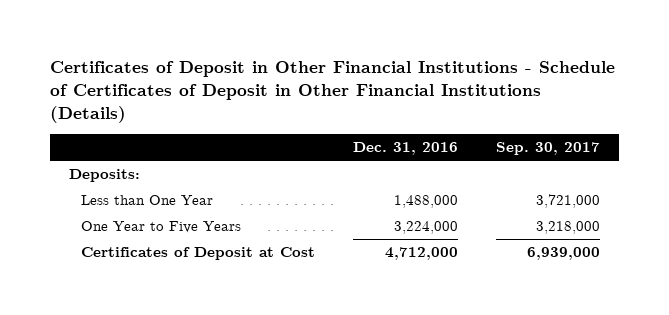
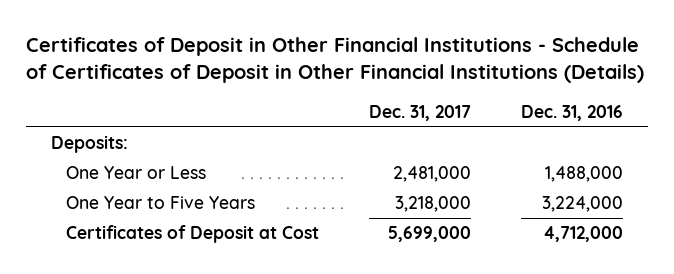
- | Dec. 31, 2016 | Sep. 30, 2017
+ | Dec. 31, 2017 | Dec. 31, 2016
- Less than One Year | 1,488,000 | 3,721,000
+ One Year or Less | 2,481,000 | 1,488,000

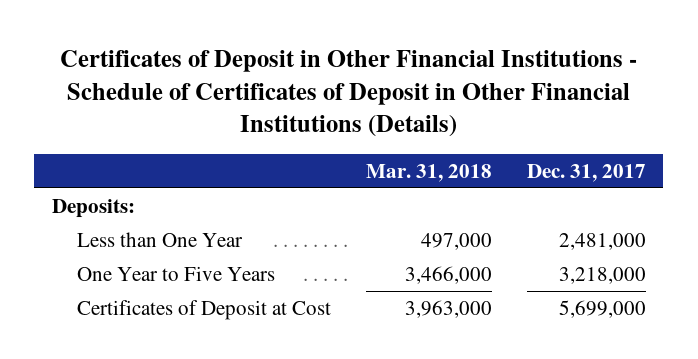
- | Dec. 31, 2017 | Dec. 31, 2016
+ | Mar. 31, 2018 | Dec. 31, 2017
- One Year or Less | 2,481,000 | 1,488,000
+ Less than One Year | 497,000 | 2,481,000

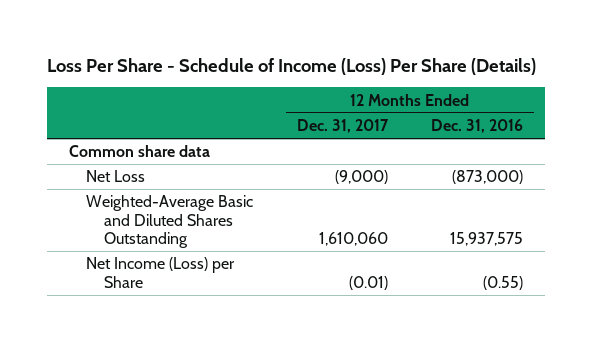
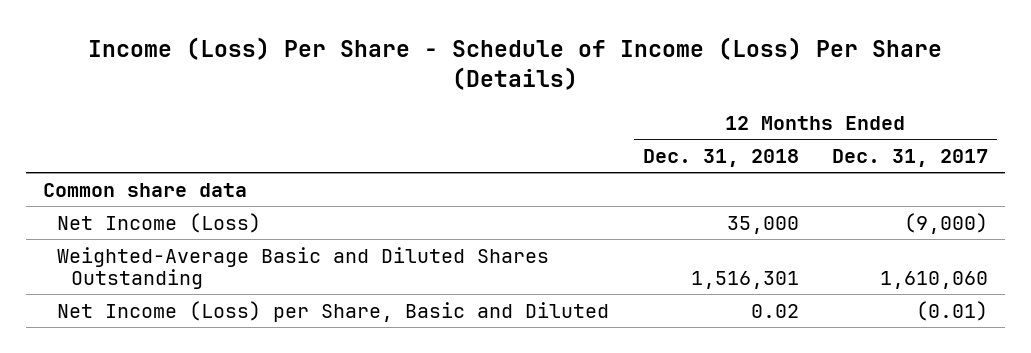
- Loss Per Share - Schedule of Income (Loss) Per Share (Details)
+ Income (Loss) Per Share - Schedule of Income (Loss) Per Share (Details)
- | 12 Months Ended Dec. 31, 2017 | 12 Months Ended Dec. 31, 2016
+ | 12 Months Ended Dec. 31, 2018 | 12 Months Ended Dec. 31, 2017
- Net Loss | (9,000) | (873,000)
+ Net Income (Loss) | 35,000 | (9,000)
- Net Income (Loss) per Share | (0.01) | (0.55)
+ Net Income (Loss) per Share, Basic and Diluted | 0.02 | (0.01)

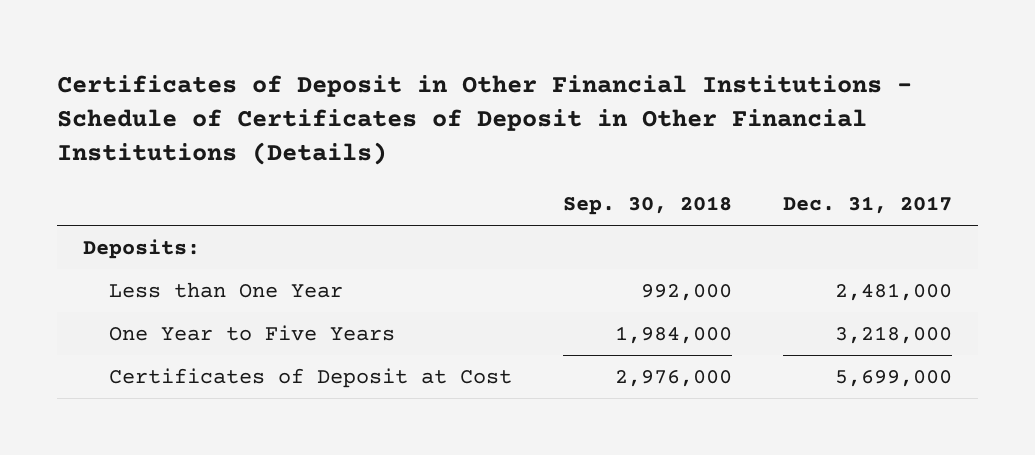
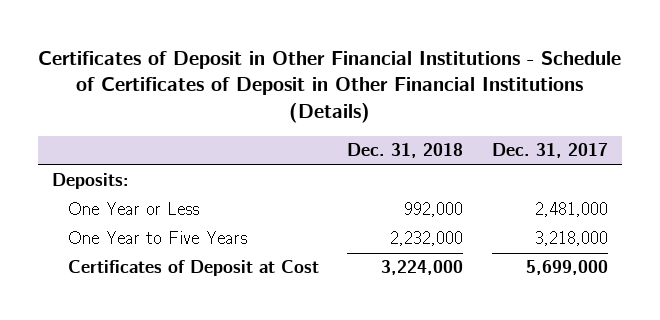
- | Sep. 30, 2018 | Dec. 31, 2017
+ | Dec. 31, 2018 | Dec. 31, 2017
- Less than One Year | 992,000 | 2,481,000
+ One Year or Less | 992,000 | 2,481,000

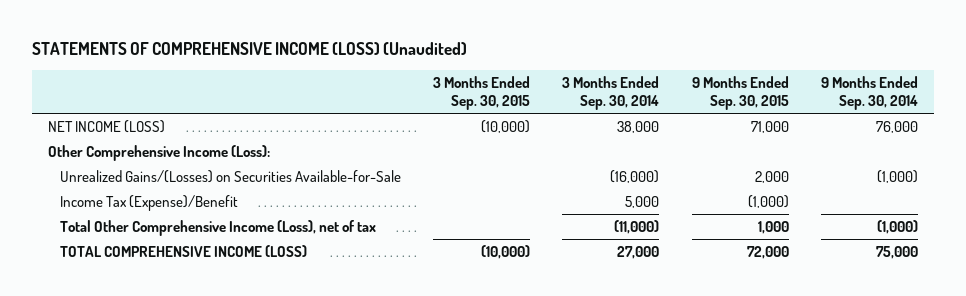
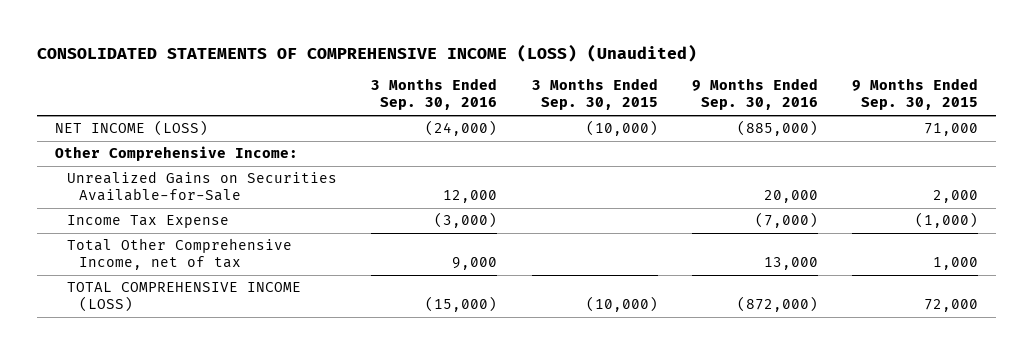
- STATEMENTS OF COMPREHENSIVE INCOME (LOSS) (Unaudited)
+ CONSOLIDATED STATEMENTS OF COMPREHENSIVE INCOME (LOSS) (Unaudited)
- | 3 Months Ended Sep. 30, 2015 | 3 Months Ended Sep. 30, 2014 | 9 Months Ended Sep. 30, 2015 | 9 Months Ended Sep. 30, 2014
+ | 3 Months Ended Sep. 30, 2016 | 3 Months Ended Sep. 30, 2015 | 9 Months Ended Sep. 30, 2016 | 9 Months Ended Sep. 30, 2015
- Other Comprehensive Income (Loss):
- Unrealized Gains/(Losses) on Securities Available-for-Sale | | (16,000) | 2,000 | (1,000)
- Income Tax (Expense)/Benefit | | 5,000 | (1,000) |
- Total Other Comprehensive Income (Loss), net of tax | | (11,000) | 1,000 | (1,000)
+ Other Comprehensive Income:
+ Unrealized Gains on Securities Available-for-Sale | 12,000 | | 20,000 | 2,000
+ Income Tax Expense | (3,000) | | (7,000) | (1,000)
+ Total Other Comprehensive Income, net of tax | 9,000 | | 13,000 | 1,000

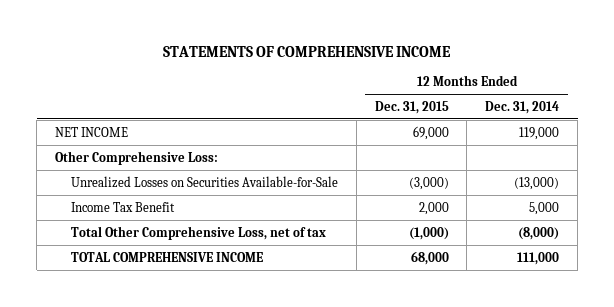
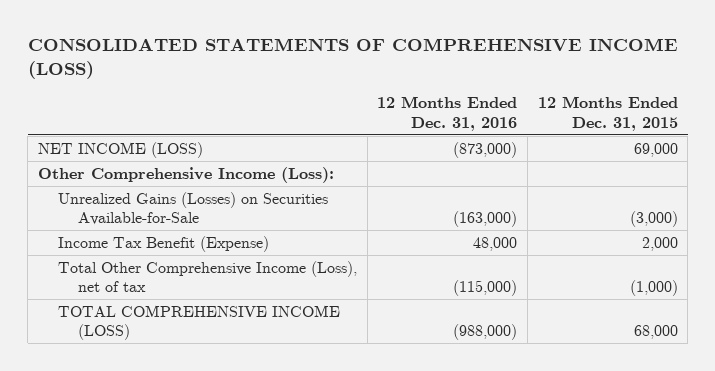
- STATEMENTS OF COMPREHENSIVE INCOME
+ CONSOLIDATED STATEMENTS OF COMPREHENSIVE INCOME (LOSS)
- | 12 Months Ended Dec. 31, 2015 | 12 Months Ended Dec. 31, 2014
+ | 12 Months Ended Dec. 31, 2016 | 12 Months Ended Dec. 31, 2015
- NET INCOME | 69,000 | 119,000
- Other Comprehensive Loss:
- Unrealized Losses on Securities Available-for-Sale | (3,000) | (13,000)
- Income Tax Benefit | 2,000 | 5,000
- Total Other Comprehensive Loss, net of tax | (1,000) | (8,000)
- TOTAL COMPREHENSIVE INCOME | 68,000 | 111,000
+ NET INCOME (LOSS) | (873,000) | 69,000
+ Other Comprehensive Income (Loss):
+ Unrealized Gains (Losses) on Securities Available-for-Sale | (163,000) | (3,000)
+ Income Tax Benefit (Expense) | 48,000 | 2,000
+ Total Other Comprehensive Income (Loss), net of tax | (115,000) | (1,000)
+ TOTAL COMPREHENSIVE INCOME (LOSS) | (988,000) | 68,000

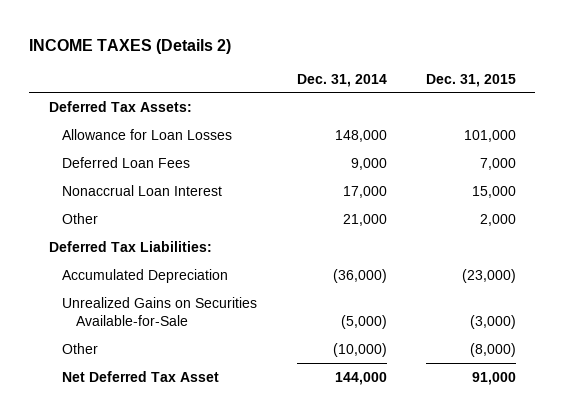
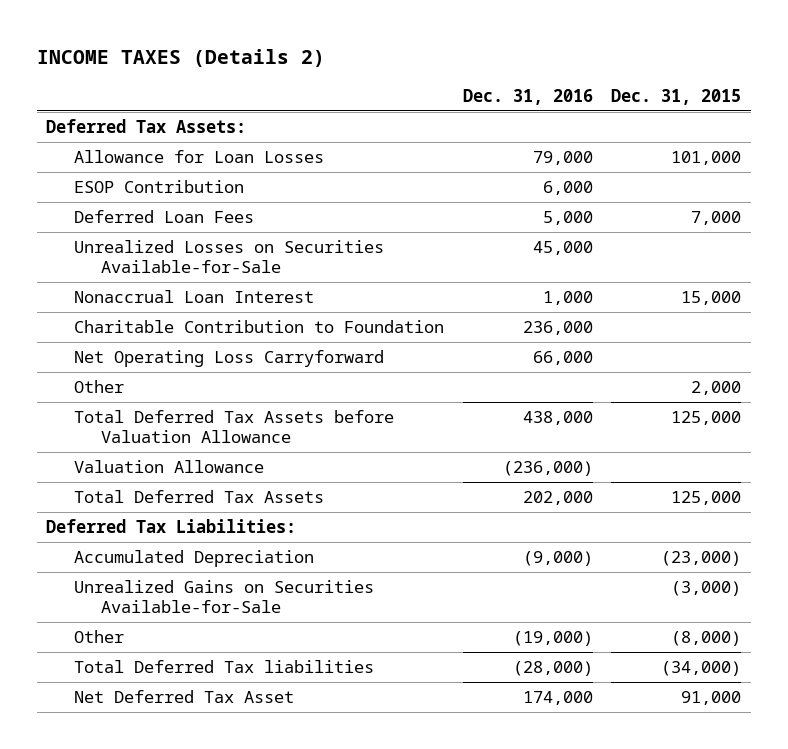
- | Dec. 31, 2014 | Dec. 31, 2015
+ | Dec. 31, 2016 | Dec. 31, 2015
+ ESOP Contribution | 6,000 |
+ Unrealized Losses on Securities Available-for-Sale | 45,000 |
+ Charitable Contribution to Foundation | 236,000 |
+ Net Operating Loss Carryforward | 66,000 |
+ Total Deferred Tax Assets before Valuation Allowance | 438,000 | 125,000
+ Valuation Allowance | (236,000) |
+ Total Deferred Tax Assets | 202,000 | 125,000
+ Total Deferred Tax liabilities | (28,000) | (34,000)

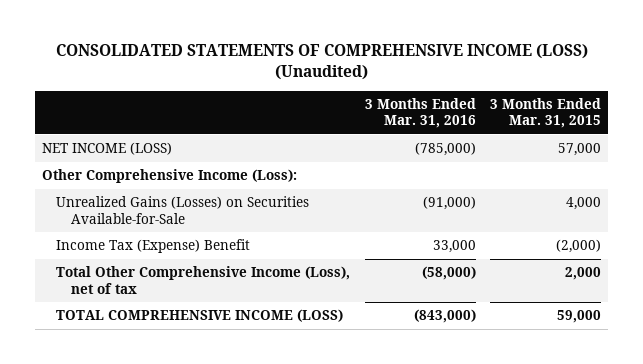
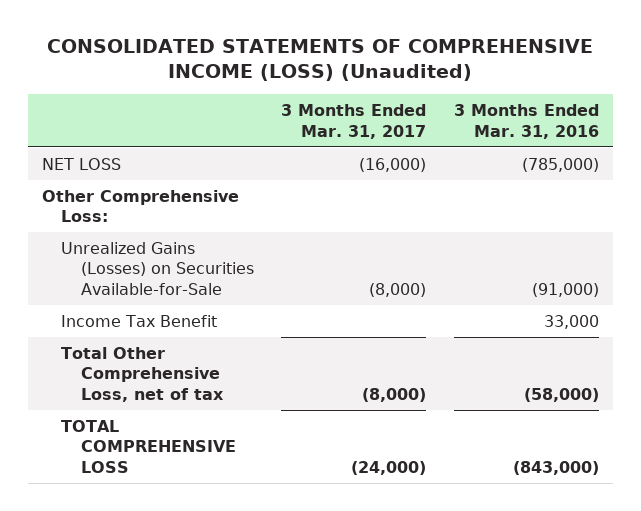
- | 3 Months Ended Mar. 31, 2016 | 3 Months Ended Mar. 31, 2015
+ | 3 Months Ended Mar. 31, 2017 | 3 Months Ended Mar. 31, 2016
- NET INCOME (LOSS) | (785,000) | 57,000
- Other Comprehensive Income (Loss):
+ NET LOSS | (16,000) | (785,000)
+ Other Comprehensive Loss:
- Income Tax (Expense) Benefit | 33,000 | (2,000)
- Total Other Comprehensive Income (Loss), net of tax | (58,000) | 2,000
- TOTAL COMPREHENSIVE INCOME (LOSS) | (843,000) | 59,000
+ Income Tax Benefit | | 33,000
+ Total Other Comprehensive Loss, net of tax | (8,000) | (58,000)
+ TOTAL COMPREHENSIVE LOSS | (24,000) | (843,000)

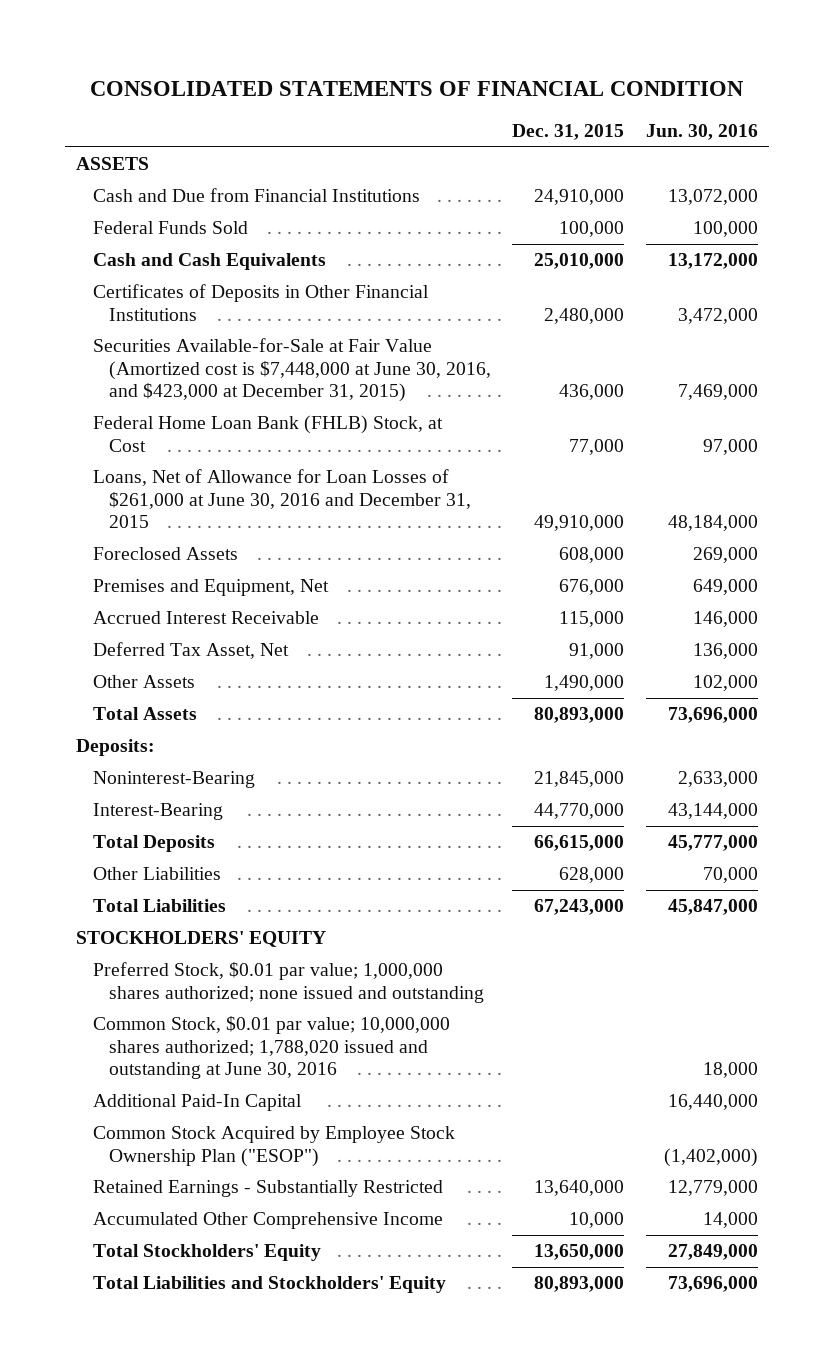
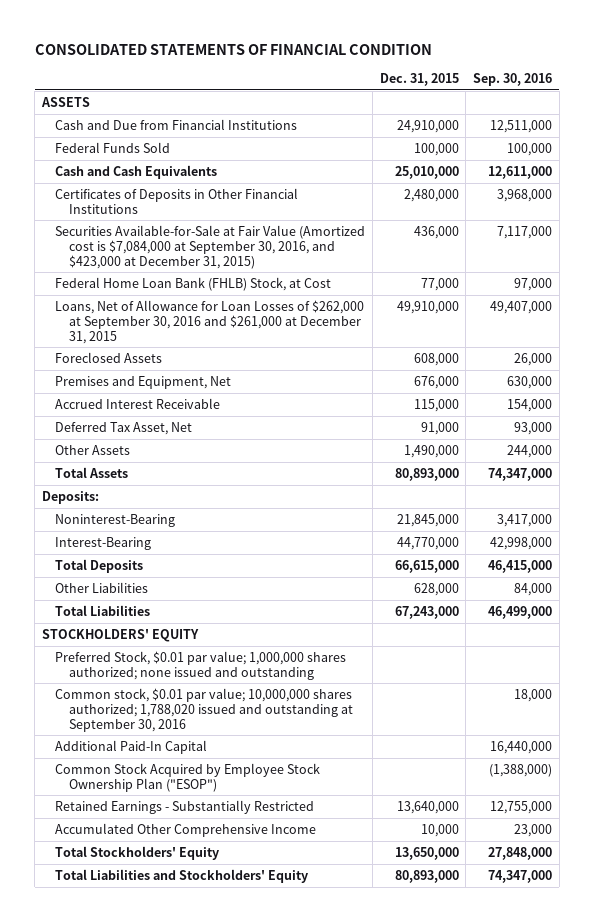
- | Dec. 31, 2015 | Jun. 30, 2016
+ | Dec. 31, 2015 | Sep. 30, 2016
- Securities Available-for-Sale at Fair Value (Amortized cost is $7,448,000 at June 30, 2016, and $423,000 at December 31, 2015) | 436,000 | 7,469,000
+ Securities Available-for-Sale at Fair Value (Amortized cost is $7,084,000 at September 30, 2016, and $423,000 at December 31, 2015) | 436,000 | 7,117,000
- Loans, Net of Allowance for Loan Losses of $261,000 at June 30, 2016 and December 31, 2015 | 49,910,000 | 48,184,000
+ Loans, Net of Allowance for Loan Losses of $262,000 at September 30, 2016 and $261,000 at December 31, 2015 | 49,910,000 | 49,407,000
- Common Stock, $0.01 par value; 10,000,000 shares authorized; 1,788,020 issued and outstanding at June 30, 2016 | | 18,000
+ Common stock, $0.01 par value; 10,000,000 shares authorized; 1,788,020 issued and outstanding at September 30, 2016 | | 18,000

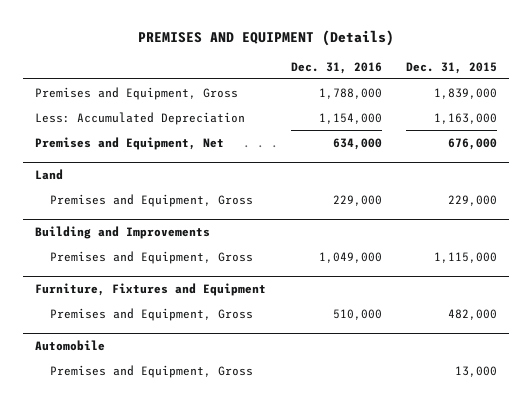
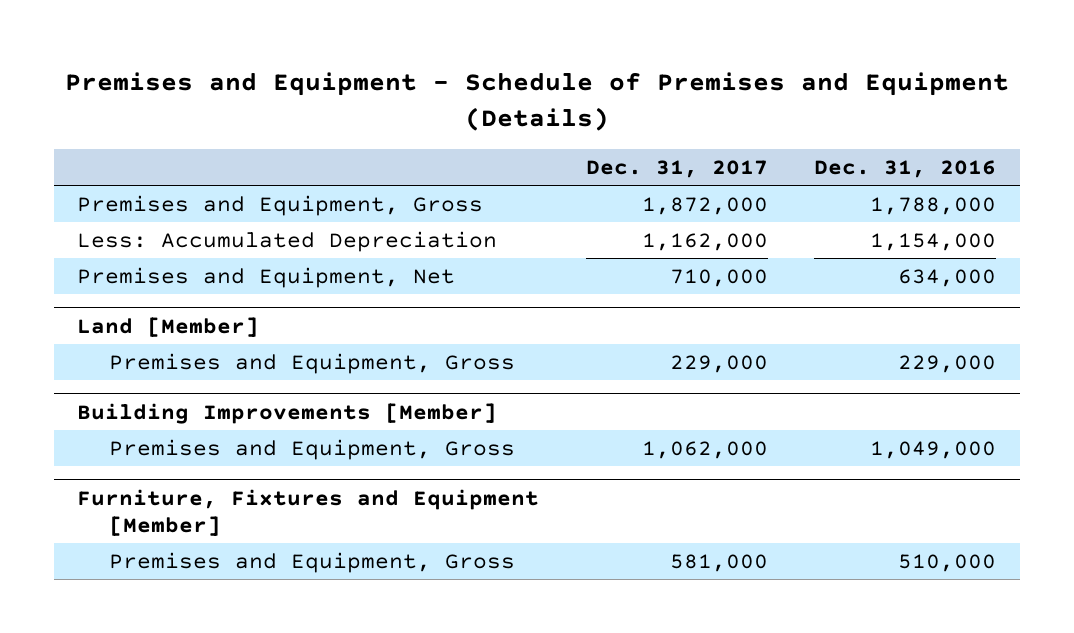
- PREMISES AND EQUIPMENT (Details)
+ Premises and Equipment - Schedule of Premises and Equipment (Details)
- | Dec. 31, 2016 | Dec. 31, 2015
+ | Dec. 31, 2017 | Dec. 31, 2016
- Land
+ Land [Member]
- Building and Improvements
+ Building Improvements [Member]
- Furniture, Fixtures and Equipment
+ Furniture, Fixtures and Equipment [Member]
- Automobile
- Premises and Equipment, Gross | | 13,000

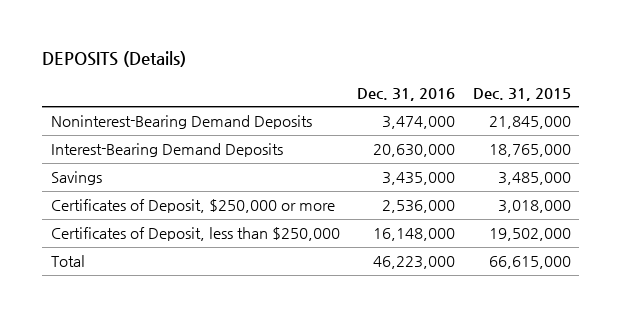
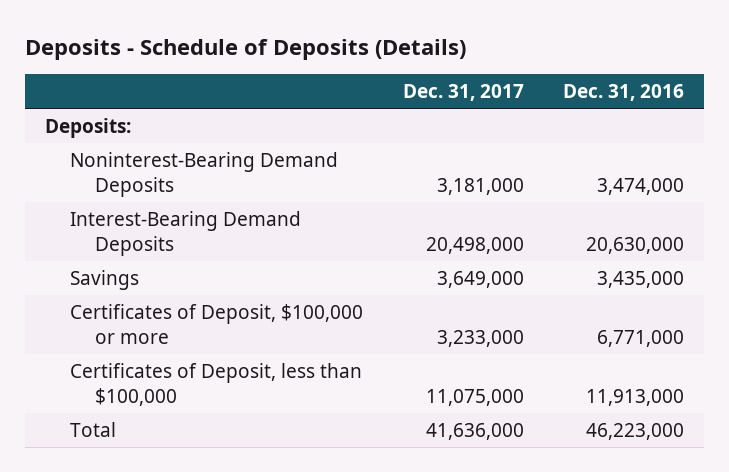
- DEPOSITS (Details)
+ Deposits - Schedule of Deposits (Details)
- | Dec. 31, 2016 | Dec. 31, 2015
+ | Dec. 31, 2017 | Dec. 31, 2016
+ Deposits:
- Certificates of Deposit, $250,000 or more | 2,536,000 | 3,018,000
- Certificates of Deposit, less than $250,000 | 16,148,000 | 19,502,000
+ Certificates of Deposit, $100,000 or more | 3,233,000 | 6,771,000
+ Certificates of Deposit, less than $100,000 | 11,075,000 | 11,913,000

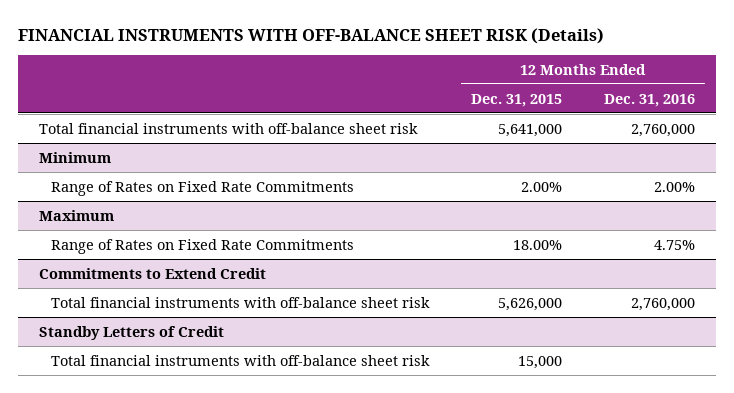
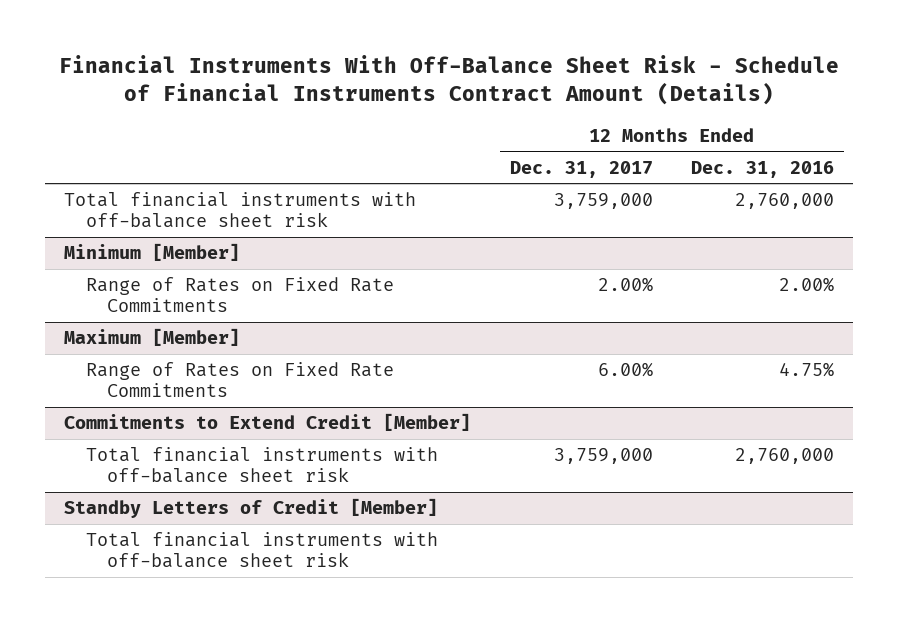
- FINANCIAL INSTRUMENTS WITH OFF-BALANCE SHEET RISK (Details)
+ Financial Instruments With Off-Balance Sheet Risk - Schedule of Financial Instruments Contract Amount (Details)
- | 12 Months Ended Dec. 31, 2015 | 12 Months Ended Dec. 31, 2016
+ | 12 Months Ended Dec. 31, 2017 | 12 Months Ended Dec. 31, 2016
- Minimum
+ Minimum [Member]
- Maximum
+ Maximum [Member]
- Commitments to Extend Credit
+ Commitments to Extend Credit [Member]
- Standby Letters of Credit
+ Standby Letters of Credit [Member]

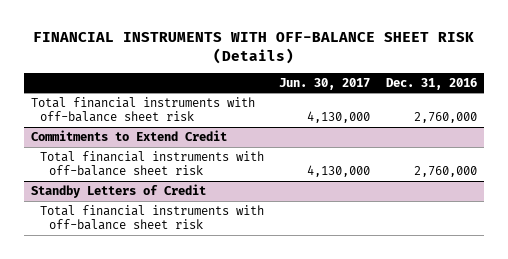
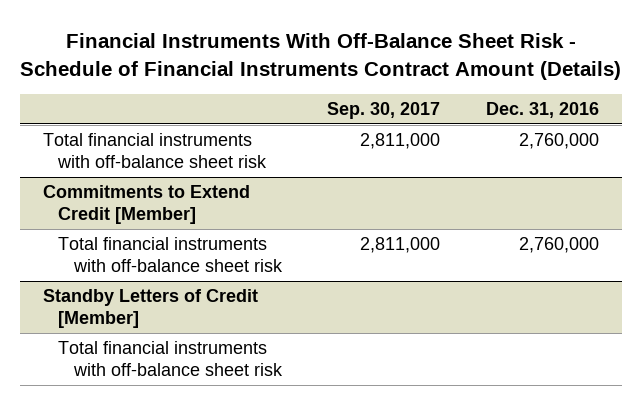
- FINANCIAL INSTRUMENTS WITH OFF-BALANCE SHEET RISK (Details)
+ Financial Instruments With Off-Balance Sheet Risk - Schedule of Financial Instruments Contract Amount (Details)
- | Jun. 30, 2017 | Dec. 31, 2016
+ | Sep. 30, 2017 | Dec. 31, 2016
- Commitments to Extend Credit
+ Commitments to Extend Credit [Member]
- Standby Letters of Credit
+ Standby Letters of Credit [Member]

